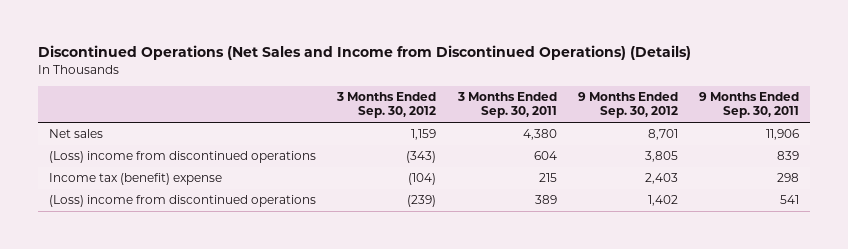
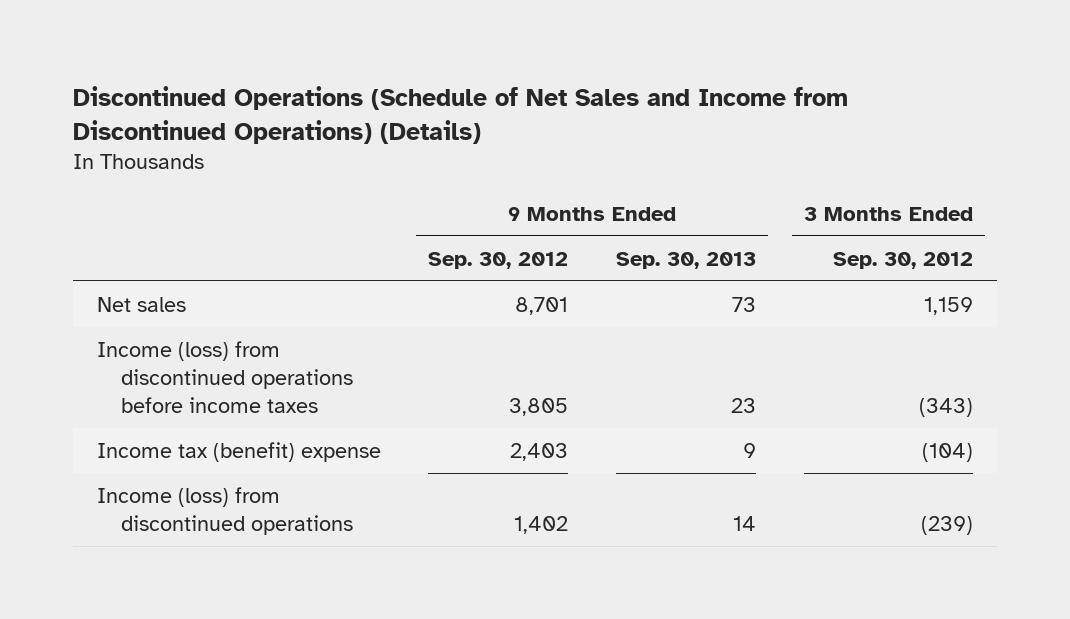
- Discontinued Operations (Net Sales and Income from Discontinued Operations) (Details)
+ Discontinued Operations (Schedule of Net Sales and Income from Discontinued Operations) (Details)
- | 3 Months Ended Sep. 30, 2012 | 3 Months Ended Sep. 30, 2011 | 9 Months Ended Sep. 30, 2012 | 9 Months Ended Sep. 30, 2011
+ | 9 Months Ended Sep. 30, 2012 | 9 Months Ended Sep. 30, 2013 | 3 Months Ended Sep. 30, 2012
- (Loss) income from discontinued operations | (343) | 604 | 3,805 | 839
+ Income (loss) from discontinued operations before income taxes | 3,805 | 23 | (343)
- (Loss) income from discontinued operations | (239) | 389 | 1,402 | 541
+ Income (loss) from discontinued operations | 1,402 | 14 | (239)

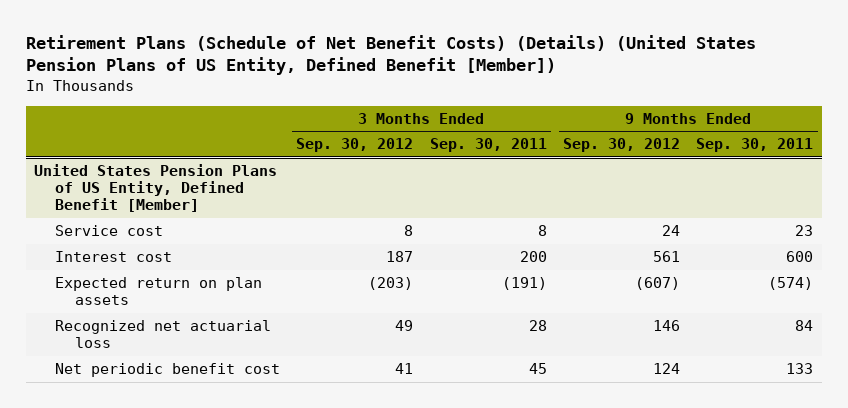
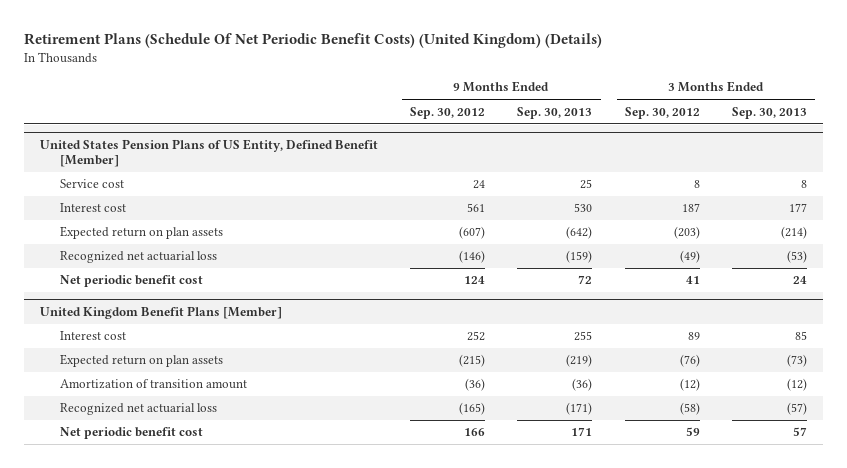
- Retirement Plans (Schedule of Net Benefit Costs) (Details) (United States Pension Plans of US Entity, Defined Benefit [Member])
+ Retirement Plans (Schedule Of Net Periodic Benefit Costs) (United Kingdom) (Details)
- | 3 Months Ended Sep. 30, 2012 | 3 Months Ended Sep. 30, 2011 | 9 Months Ended Sep. 30, 2012 | 9 Months Ended Sep. 30, 2011
+ | 9 Months Ended Sep. 30, 2012 | 9 Months Ended Sep. 30, 2013 | 3 Months Ended Sep. 30, 2012 | 3 Months Ended Sep. 30, 2013
@ United States Pension Plans of US Entity, Defined Benefit [Member]
- Recognized net actuarial loss | 49 | 28 | 146 | 84
+ Recognized net actuarial loss | (146) | (159) | (49) | (53)
+ United Kingdom Benefit Plans [Member]
+ Interest cost | 252 | 255 | 89 | 85
+ Expected return on plan assets | (215) | (219) | (76) | (73)
+ Amortization of transition amount | (36) | (36) | (12) | (12)
+ Recognized net actuarial loss | (165) | (171) | (58) | (57)
+ Net periodic benefit cost | 166 | 171 | 59 | 57

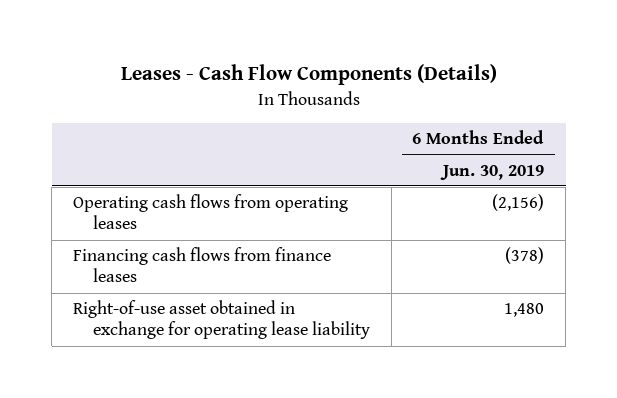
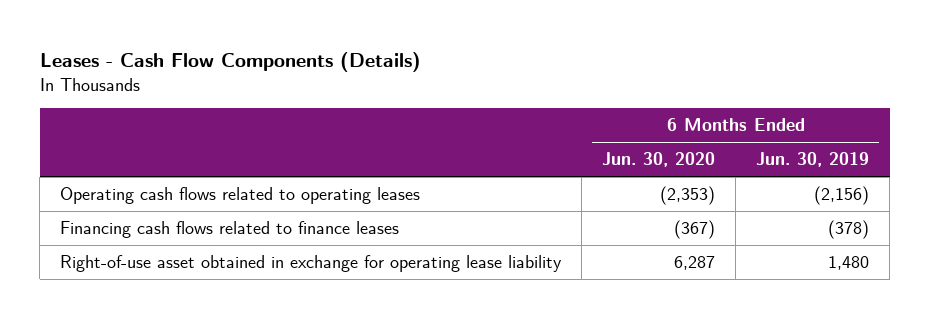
- | 6 Months Ended Jun. 30, 2019
+ | 6 Months Ended Jun. 30, 2020 | 6 Months Ended Jun. 30, 2019
- Operating cash flows from operating leases | (2,156)
- Financing cash flows from finance leases | (378)
+ Operating cash flows related to operating leases | (2,353) | (2,156)
+ Financing cash flows related to finance leases | (367) | (378)

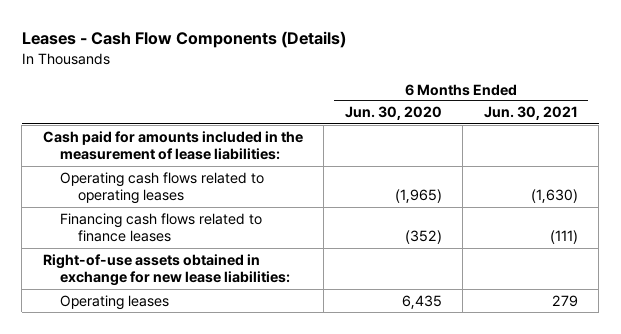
- | 6 Months Ended Jun. 30, 2020 | 6 Months Ended Jun. 30, 2019
+ | 6 Months Ended Jun. 30, 2020 | 6 Months Ended Jun. 30, 2021
- Operating cash flows related to operating leases | (2,353) | (2,156)
- Financing cash flows related to finance leases | (367) | (378)
- Right-of-use asset obtained in exchange for operating lease liability | 6,287 | 1,480
+ Cash paid for amounts included in the measurement of lease liabilities:
+ Operating cash flows related to operating leases | (1,965) | (1,630)
+ Financing cash flows related to finance leases | (352) | (111)
+ Right-of-use assets obtained in exchange for new lease liabilities:
+ Operating leases | 6,435 | 279

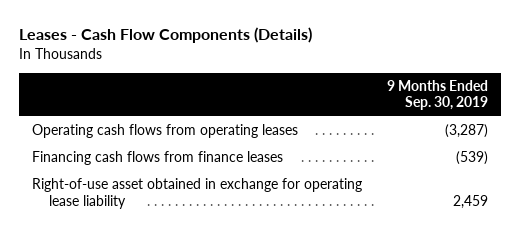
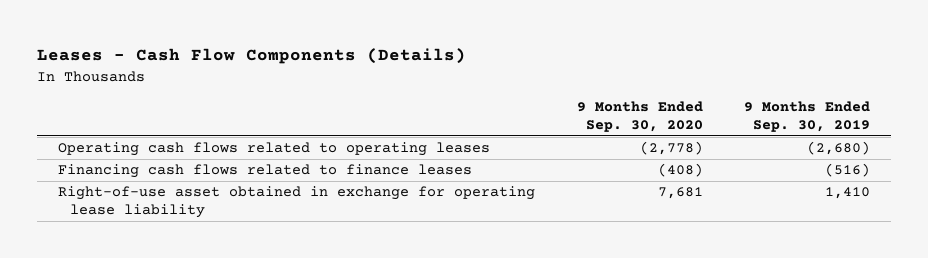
- | 9 Months Ended Sep. 30, 2019
+ | 9 Months Ended Sep. 30, 2020 | 9 Months Ended Sep. 30, 2019
- Operating cash flows from operating leases | (3,287)
- Financing cash flows from finance leases | (539)
- Right-of-use asset obtained in exchange for operating lease liability | 2,459
+ Operating cash flows related to operating leases | (2,778) | (2,680)
+ Financing cash flows related to finance leases | (408) | (516)
+ Right-of-use asset obtained in exchange for operating lease liability | 7,681 | 1,410

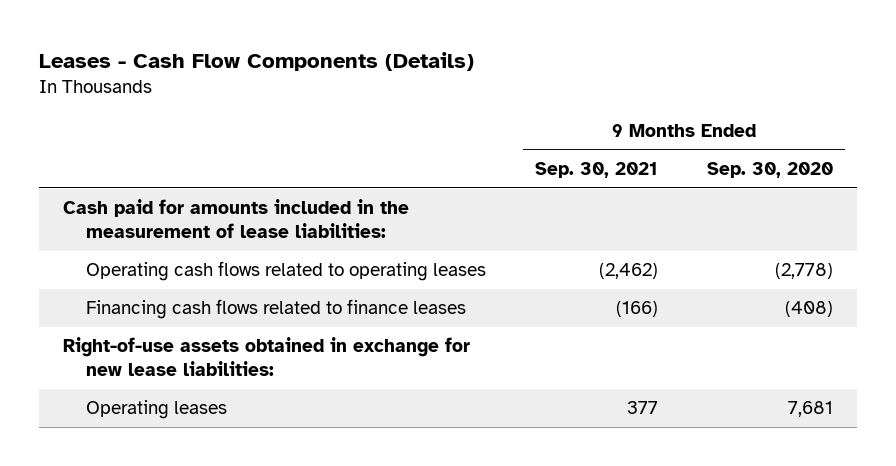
- | 9 Months Ended Sep. 30, 2020 | 9 Months Ended Sep. 30, 2019
+ | 9 Months Ended Sep. 30, 2021 | 9 Months Ended Sep. 30, 2020
+ Cash paid for amounts included in the measurement of lease liabilities:
- Right-of-use asset obtained in exchange for operating lease liability | 7,681 | 1,410
+ Right-of-use assets obtained in exchange for new lease liabilities:
+ Operating leases | 377 | 7,681

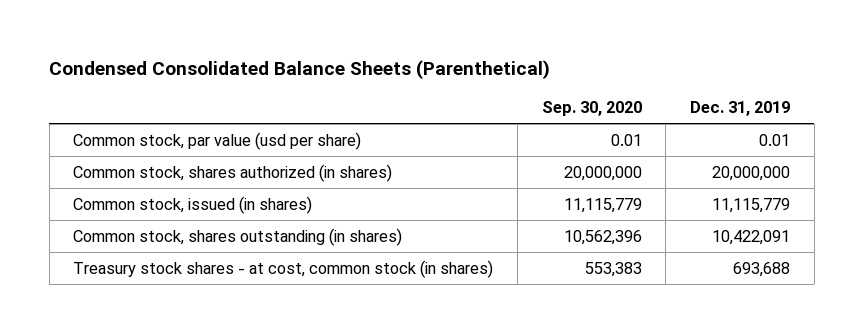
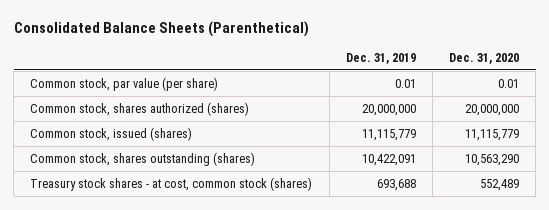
- Condensed Consolidated Balance Sheets (Parenthetical)
+ Consolidated Balance Sheets (Parenthetical)
- | Sep. 30, 2020 | Dec. 31, 2019
+ | Dec. 31, 2019 | Dec. 31, 2020
- Common stock, par value (usd per share) | 0.01 | 0.01
- Common stock, shares authorized (in shares) | 20,000,000 | 20,000,000
- Common stock, issued (in shares) | 11,115,779 | 11,115,779
- Common stock, shares outstanding (in shares) | 10,562,396 | 10,422,091
- Treasury stock shares - at cost, common stock (in shares) | 553,383 | 693,688
+ Common stock, par value (per share) | 0.01 | 0.01
+ Common stock, shares authorized (shares) | 20,000,000 | 20,000,000
+ Common stock, issued (shares) | 11,115,779 | 11,115,779
+ Common stock, shares outstanding (shares) | 10,422,091 | 10,563,290
+ Treasury stock shares - at cost, common stock (shares) | 693,688 | 552,489

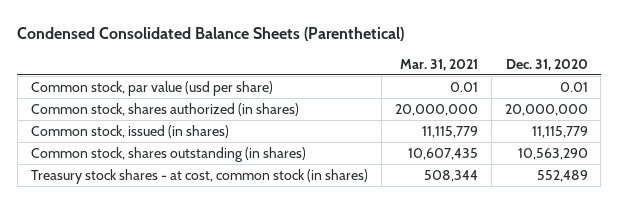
- Consolidated Balance Sheets (Parenthetical)
+ Condensed Consolidated Balance Sheets (Parenthetical)
- | Dec. 31, 2019 | Dec. 31, 2020
+ | Mar. 31, 2021 | Dec. 31, 2020
- Common stock, par value (per share) | 0.01 | 0.01
- Common stock, shares authorized (shares) | 20,000,000 | 20,000,000
- Common stock, issued (shares) | 11,115,779 | 11,115,779
- Common stock, shares outstanding (shares) | 10,422,091 | 10,563,290
- Treasury stock shares - at cost, common stock (shares) | 693,688 | 552,489
+ Common stock, par value (usd per share) | 0.01 | 0.01
+ Common stock, shares authorized (in shares) | 20,000,000 | 20,000,000
+ Common stock, issued (in shares) | 11,115,779 | 11,115,779
+ Common stock, shares outstanding (in shares) | 10,607,435 | 10,563,290
+ Treasury stock shares - at cost, common stock (in shares) | 508,344 | 552,489

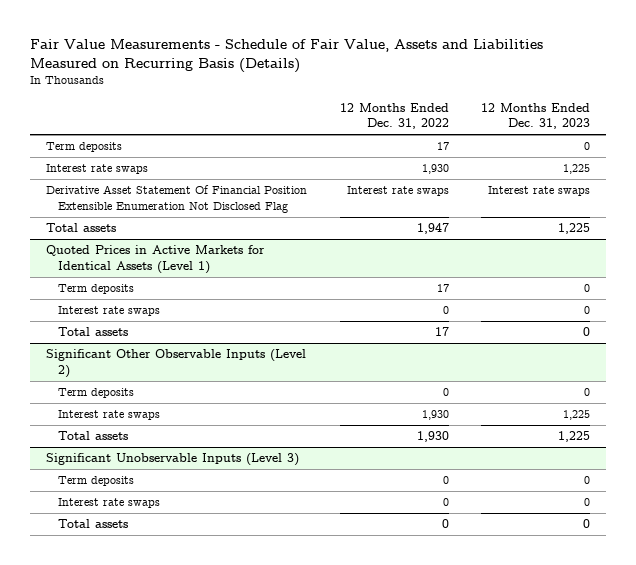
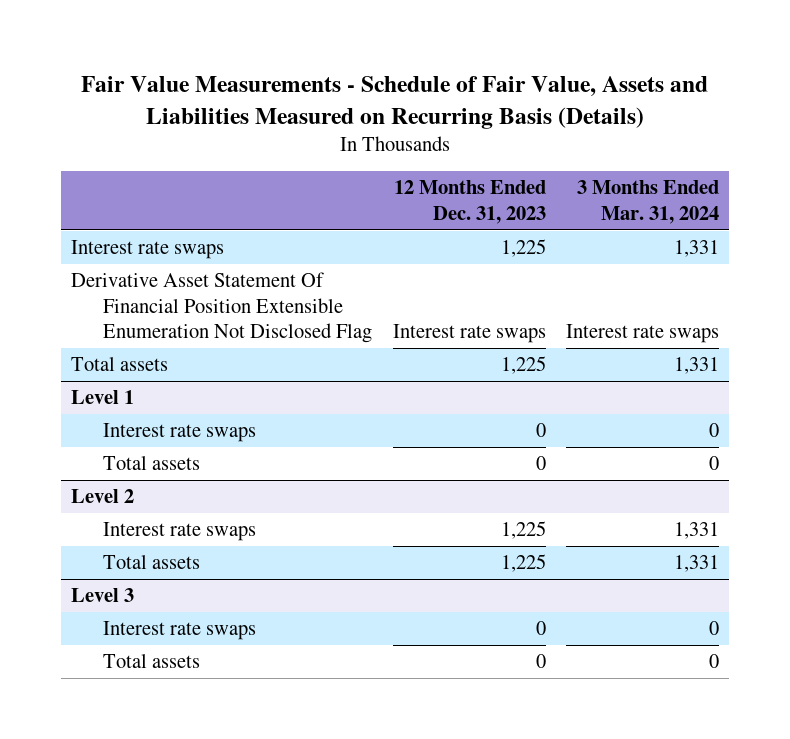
- | 12 Months Ended Dec. 31, 2022 | 12 Months Ended Dec. 31, 2023
+ | 12 Months Ended Dec. 31, 2023 | 3 Months Ended Mar. 31, 2024
- Term deposits | 17 | 0
- Quoted Prices in Active Markets for Identical Assets (Level 1)
- Term deposits | 17 | 0
+ Level 1
- Significant Other Observable Inputs (Level 2)
- Term deposits | 0 | 0
+ Level 2
- Significant Unobservable Inputs (Level 3)
- Term deposits | 0 | 0
+ Level 3

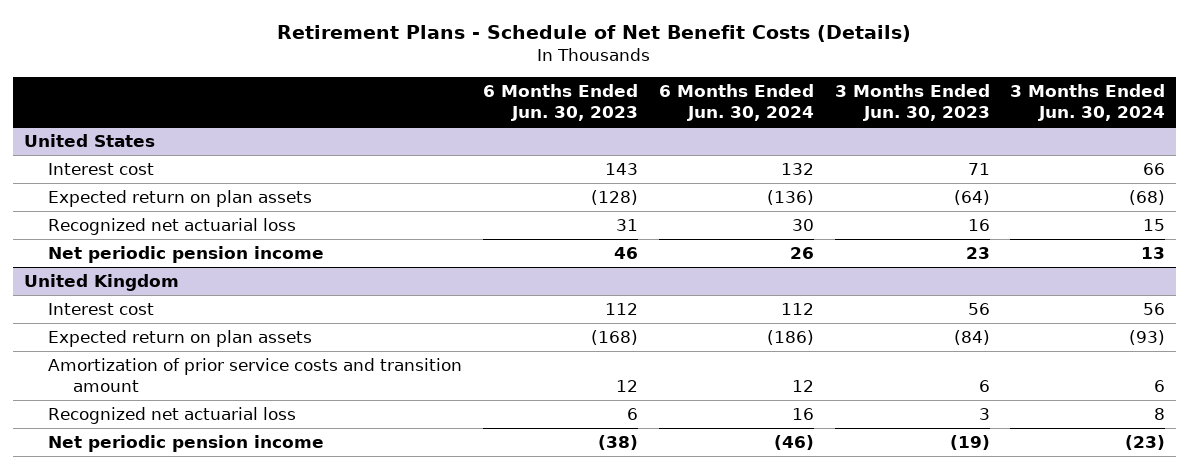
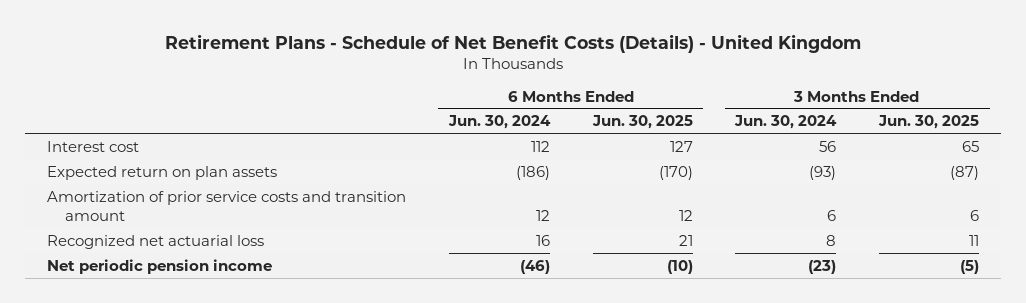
- Retirement Plans - Schedule of Net Benefit Costs (Details)
+ Retirement Plans - Schedule of Net Benefit Costs (Details) - United Kingdom
- | 6 Months Ended Jun. 30, 2023 | 6 Months Ended Jun. 30, 2024 | 3 Months Ended Jun. 30, 2023 | 3 Months Ended Jun. 30, 2024
+ | 6 Months Ended Jun. 30, 2024 | 6 Months Ended Jun. 30, 2025 | 3 Months Ended Jun. 30, 2024 | 3 Months Ended Jun. 30, 2025
- United States
- Interest cost | 143 | 132 | 71 | 66
- Expected return on plan assets | (128) | (136) | (64) | (68)
- Recognized net actuarial loss | 31 | 30 | 16 | 15
- Net periodic pension income | 46 | 26 | 23 | 13
- United Kingdom

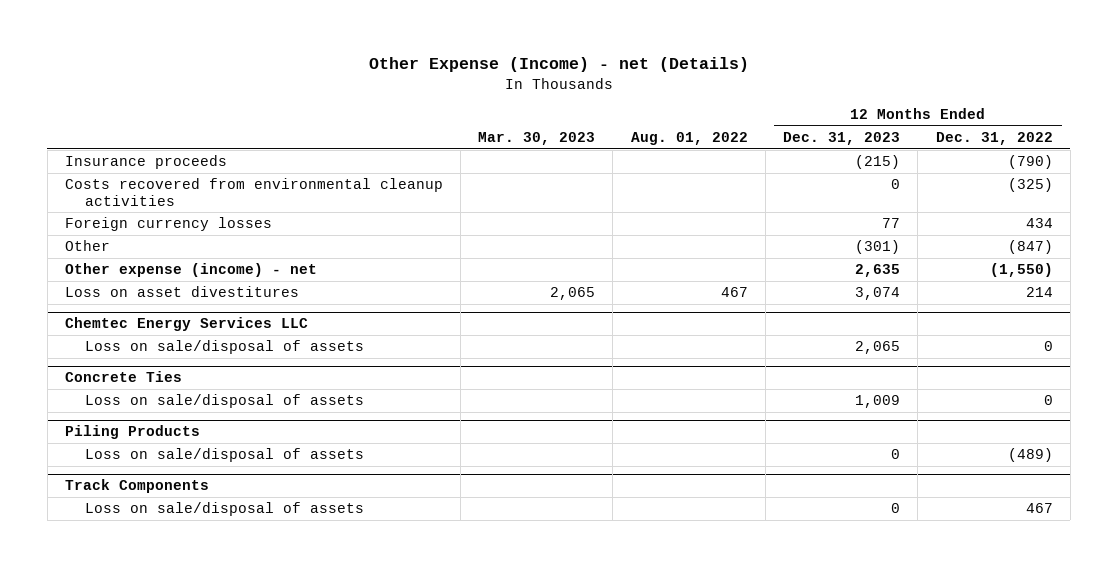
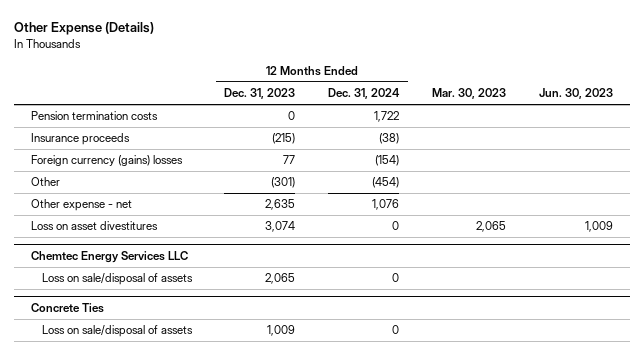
- Other Expense (Income) - net (Details)
+ Other Expense (Details)
- | Mar. 30, 2023 | Aug. 01, 2022 | 12 Months Ended Dec. 31, 2023 | 12 Months Ended Dec. 31, 2022
+ | 12 Months Ended Dec. 31, 2023 | 12 Months Ended Dec. 31, 2024 | Mar. 30, 2023 | Jun. 30, 2023
+ Pension termination costs | 0 | 1,722 | |
- Costs recovered from environmental cleanup activities | | | 0 | (325)
- Foreign currency losses | | | 77 | 434
+ Foreign currency (gains) losses | 77 | (154) | |
- Other expense (income) - net | | | 2,635 | (1,550)
+ Other expense - net | 2,635 | 1,076 | |
- Piling Products
- Loss on sale/disposal of assets | | | 0 | (489)
- Track Components
- Loss on sale/disposal of assets | | | 0 | 467

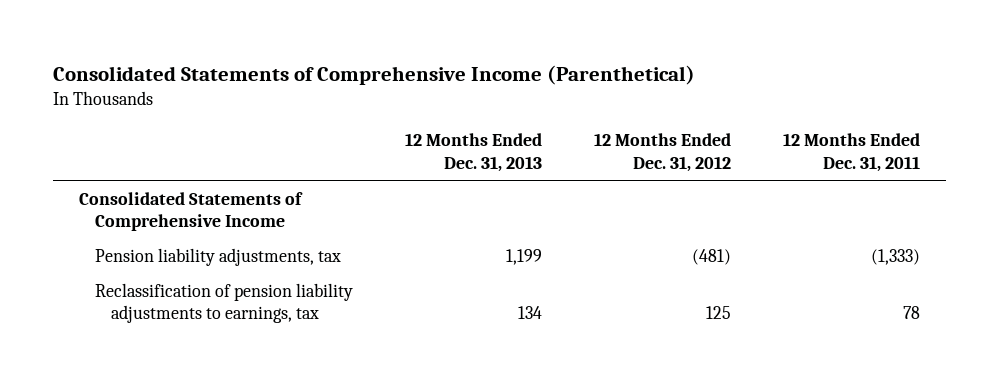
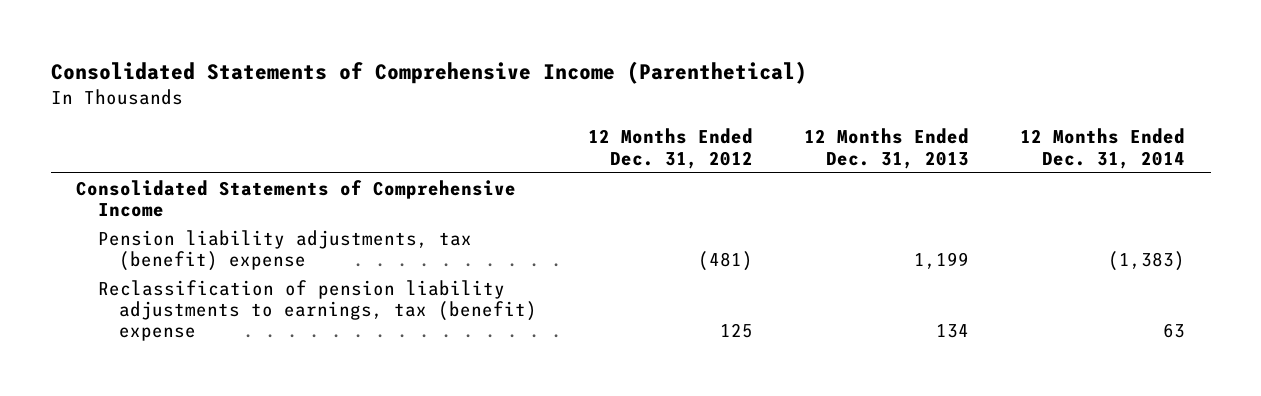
- | 12 Months Ended Dec. 31, 2013 | 12 Months Ended Dec. 31, 2012 | 12 Months Ended Dec. 31, 2011
+ | 12 Months Ended Dec. 31, 2012 | 12 Months Ended Dec. 31, 2013 | 12 Months Ended Dec. 31, 2014
- Pension liability adjustments, tax | 1,199 | (481) | (1,333)
- Reclassification of pension liability adjustments to earnings, tax | 134 | 125 | 78
+ Pension liability adjustments, tax (benefit) expense | (481) | 1,199 | (1,383)
+ Reclassification of pension liability adjustments to earnings, tax (benefit) expense | 125 | 134 | 63

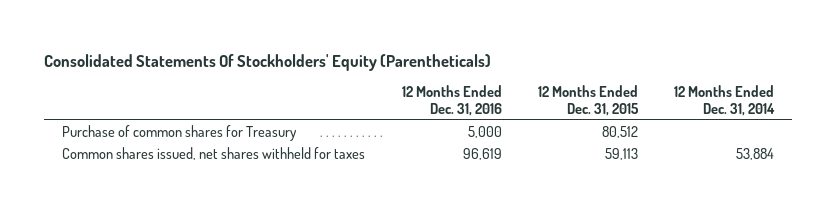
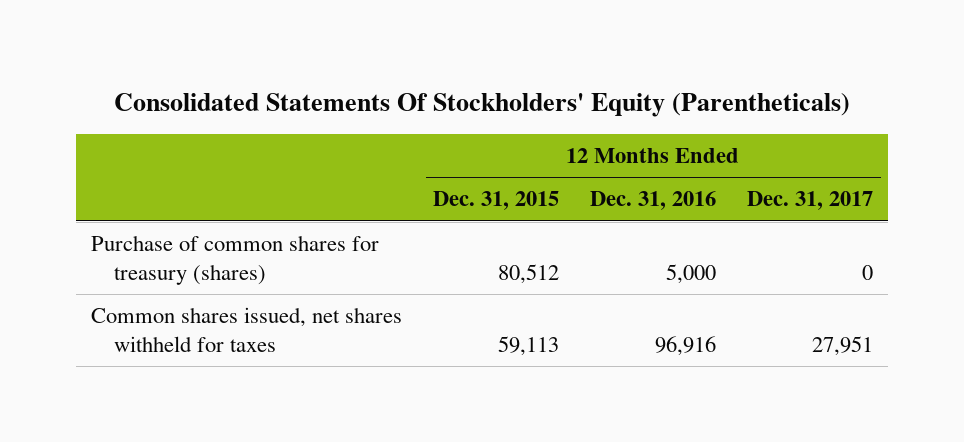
- | 12 Months Ended Dec. 31, 2016 | 12 Months Ended Dec. 31, 2015 | 12 Months Ended Dec. 31, 2014
+ | 12 Months Ended Dec. 31, 2015 | 12 Months Ended Dec. 31, 2016 | 12 Months Ended Dec. 31, 2017
- Purchase of common shares for Treasury | 5,000 | 80,512 |
- Common shares issued, net shares withheld for taxes | 96,619 | 59,113 | 53,884
+ Purchase of common shares for treasury (shares) | 80,512 | 5,000 | 0
+ Common shares issued, net shares withheld for taxes | 59,113 | 96,916 | 27,951

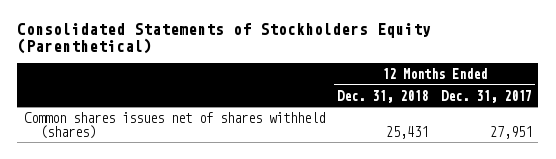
- Consolidated Statements Of Stockholders' Equity (Parentheticals)
+ Consolidated Statements of Stockholders Equity (Parenthetical)
- | 12 Months Ended Dec. 31, 2015 | 12 Months Ended Dec. 31, 2016 | 12 Months Ended Dec. 31, 2017
+ | 12 Months Ended Dec. 31, 2018 | 12 Months Ended Dec. 31, 2017
- Purchase of common shares for treasury (shares) | 80,512 | 5,000 | 0
- Common shares issued, net shares withheld for taxes | 59,113 | 96,916 | 27,951
+ Common shares issues net of shares withheld (shares) | 25,431 | 27,951

